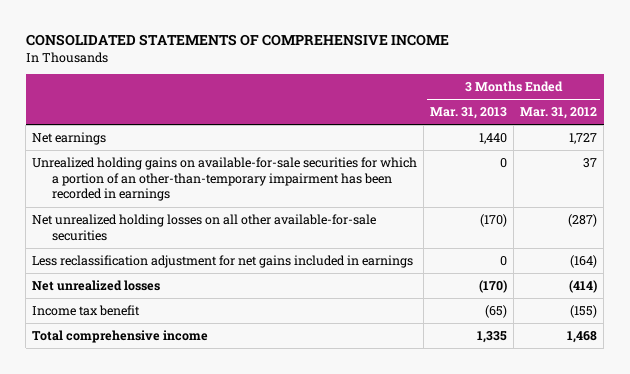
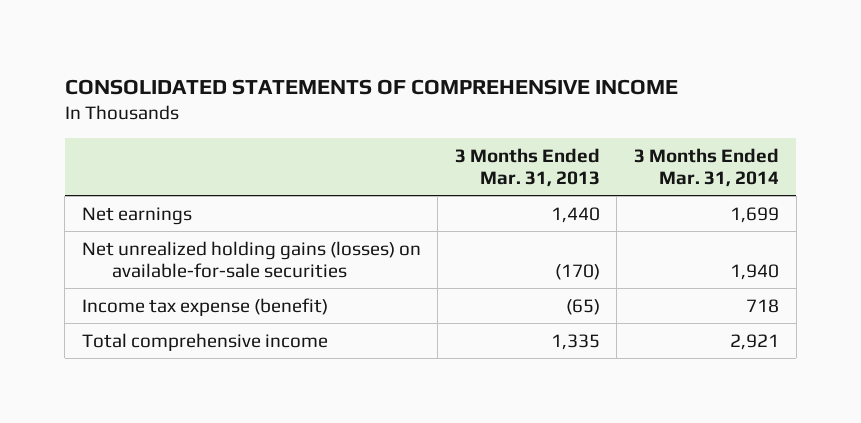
- | 3 Months Ended Mar. 31, 2013 | 3 Months Ended Mar. 31, 2012
+ | 3 Months Ended Mar. 31, 2013 | 3 Months Ended Mar. 31, 2014
- Unrealized holding gains on available-for-sale securities for which a portion of an other-than-temporary impairment has been recorded in earnings | 0 | 37
- Net unrealized holding losses on all other available-for-sale securities | (170) | (287)
- Less reclassification adjustment for net gains included in earnings | 0 | (164)
- Net unrealized losses | (170) | (414)
- Income tax benefit | (65) | (155)
+ Net unrealized holding gains (losses) on available-for-sale securities | (170) | 1,940
+ Income tax expense (benefit) | (65) | 718

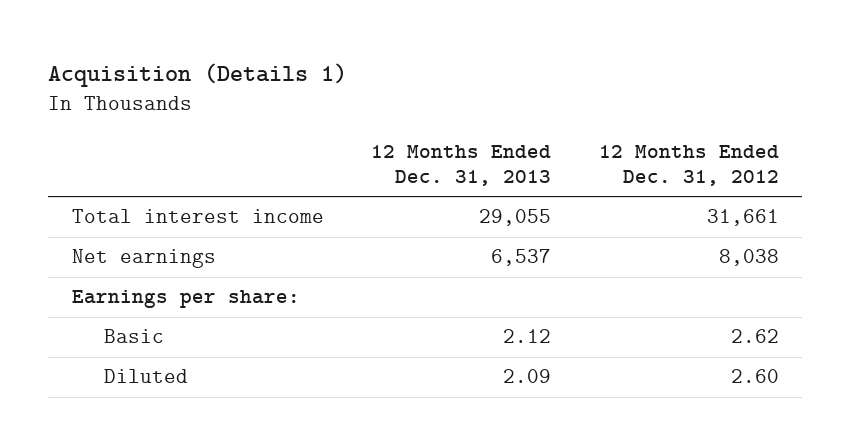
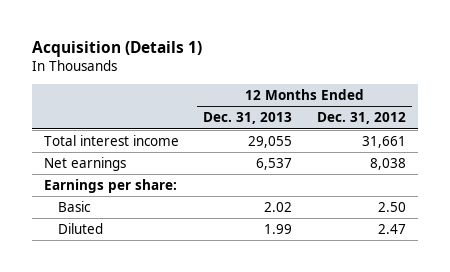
- Basic | 2.12 | 2.62
- Diluted | 2.09 | 2.60
+ Basic | 2.02 | 2.50
+ Diluted | 1.99 | 2.47

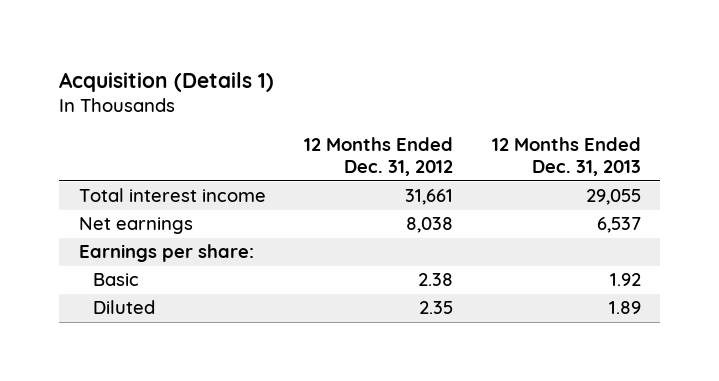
- | 12 Months Ended Dec. 31, 2013 | 12 Months Ended Dec. 31, 2012
+ | 12 Months Ended Dec. 31, 2012 | 12 Months Ended Dec. 31, 2013
- Basic | 2.02 | 2.50
- Diluted | 1.99 | 2.47
+ Basic | 2.38 | 1.92
+ Diluted | 2.35 | 1.89

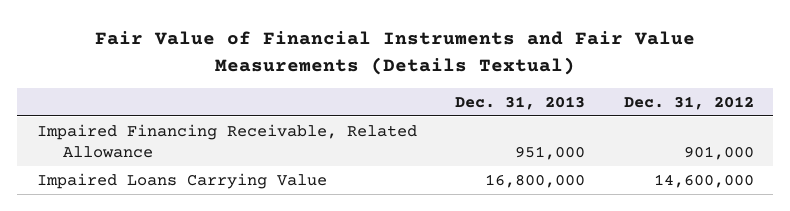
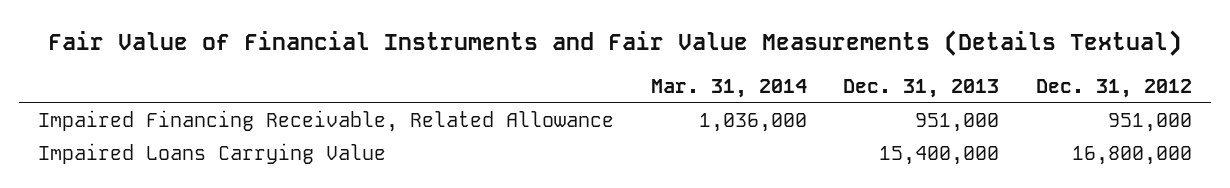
- | Dec. 31, 2013 | Dec. 31, 2012
+ | Mar. 31, 2014 | Dec. 31, 2013 | Dec. 31, 2012
- Impaired Financing Receivable, Related Allowance | 951,000 | 901,000
- Impaired Loans Carrying Value | 16,800,000 | 14,600,000
+ Impaired Financing Receivable, Related Allowance | 1,036,000 | 951,000 | 951,000
+ Impaired Loans Carrying Value | | 15,400,000 | 16,800,000

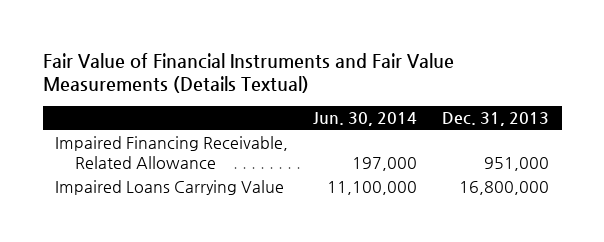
- | Mar. 31, 2014 | Dec. 31, 2013 | Dec. 31, 2012
+ | Jun. 30, 2014 | Dec. 31, 2013
- Impaired Loans Carrying Value | | 15,400,000 | 16,800,000
+ Impaired Loans Carrying Value | 11,100,000 | 16,800,000

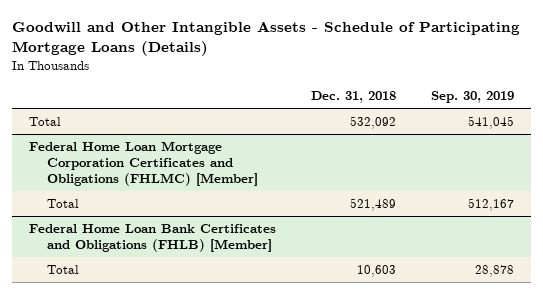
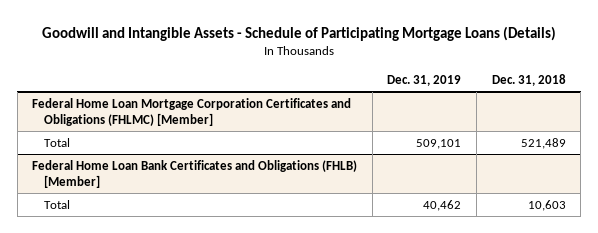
- Goodwill and Other Intangible Assets - Schedule of Participating Mortgage Loans (Details)
+ Goodwill and Intangible Assets - Schedule of Participating Mortgage Loans (Details)
- | Dec. 31, 2018 | Sep. 30, 2019
+ | Dec. 31, 2019 | Dec. 31, 2018
- Total | 532,092 | 541,045

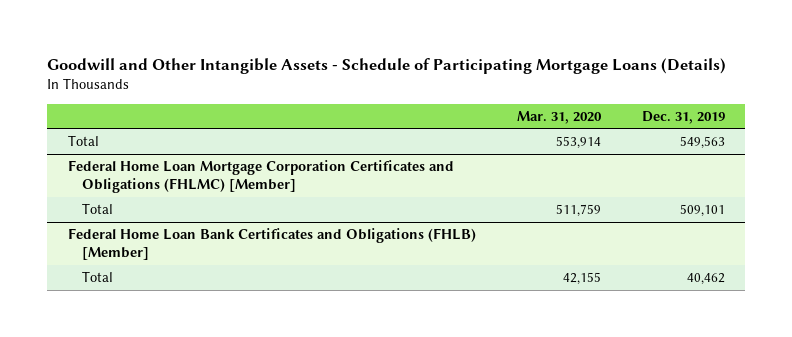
- Goodwill and Intangible Assets - Schedule of Participating Mortgage Loans (Details)
+ Goodwill and Other Intangible Assets - Schedule of Participating Mortgage Loans (Details)
- | Dec. 31, 2019 | Dec. 31, 2018
+ | Mar. 31, 2020 | Dec. 31, 2019
+ Total | 553,914 | 549,563

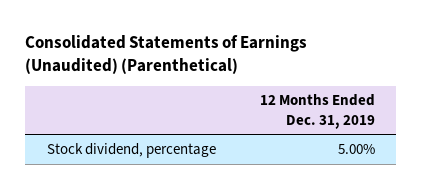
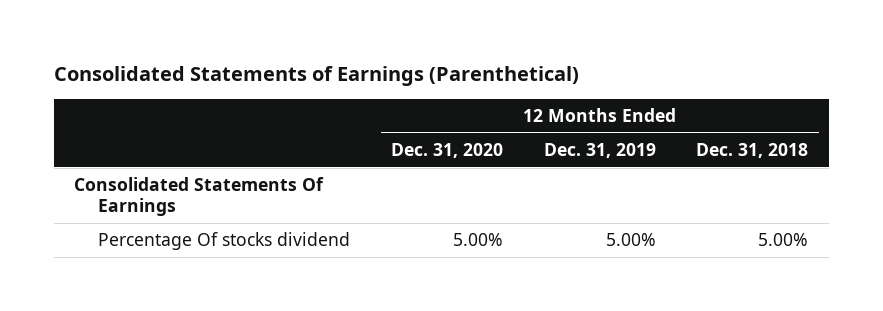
- Consolidated Statements of Earnings (Unaudited) (Parenthetical)
+ Consolidated Statements of Earnings (Parenthetical)
- | 12 Months Ended Dec. 31, 2019
+ | 12 Months Ended Dec. 31, 2020 | 12 Months Ended Dec. 31, 2019 | 12 Months Ended Dec. 31, 2018
- Stock dividend, percentage | 5.00%
+ Consolidated Statements Of Earnings
+ Percentage Of stocks dividend | 5.00% | 5.00% | 5.00%

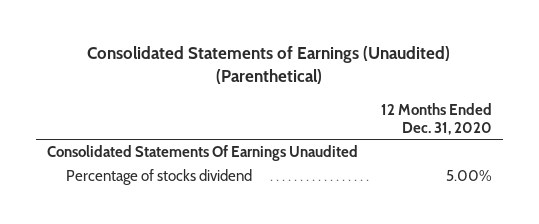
- Consolidated Statements of Earnings (Parenthetical)
+ Consolidated Statements of Earnings (Unaudited) (Parenthetical)
- | 12 Months Ended Dec. 31, 2020 | 12 Months Ended Dec. 31, 2019 | 12 Months Ended Dec. 31, 2018
+ | 12 Months Ended Dec. 31, 2020
- Consolidated Statements Of Earnings
- Percentage Of stocks dividend | 5.00% | 5.00% | 5.00%
+ Consolidated Statements Of Earnings Unaudited
+ Percentage of stocks dividend | 5.00%

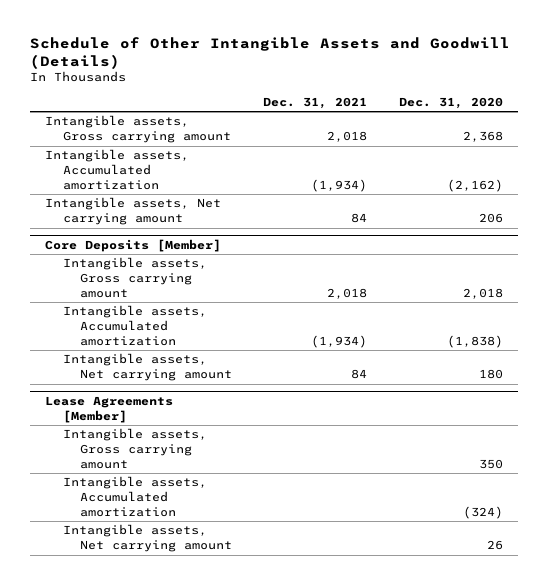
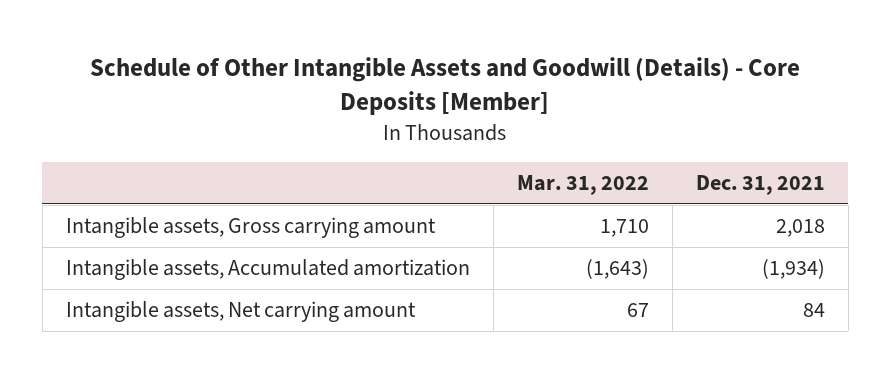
- Schedule of Other Intangible Assets and Goodwill (Details)
+ Schedule of Other Intangible Assets and Goodwill (Details) - Core Deposits [Member]
- | Dec. 31, 2021 | Dec. 31, 2020
+ | Mar. 31, 2022 | Dec. 31, 2021
- Core Deposits [Member]
- Intangible assets, Gross carrying amount | 2,018 | 2,018
- Intangible assets, Accumulated amortization | (1,934) | (1,838)
- Intangible assets, Net carrying amount | 84 | 180
- Lease Agreements [Member]
- Intangible assets, Gross carrying amount | | 350
- Intangible assets, Accumulated amortization | | (324)
- Intangible assets, Net carrying amount | | 26

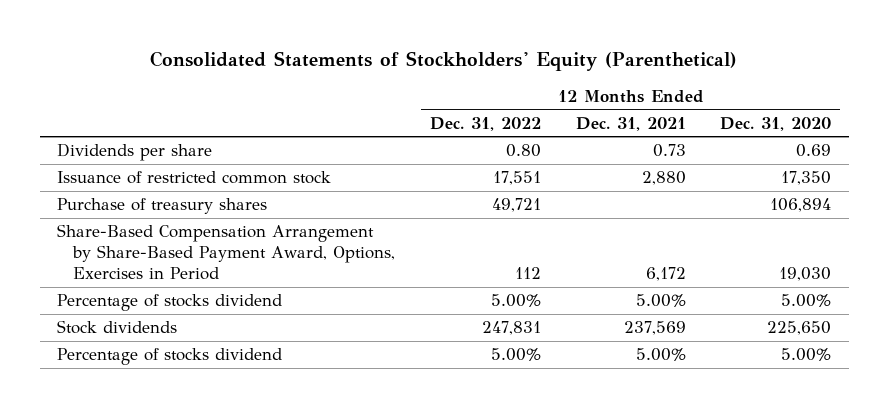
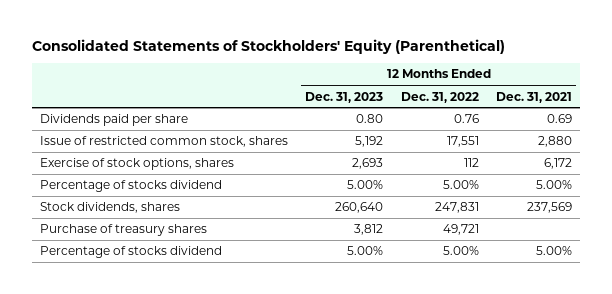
- | 12 Months Ended Dec. 31, 2022 | 12 Months Ended Dec. 31, 2021 | 12 Months Ended Dec. 31, 2020
+ | 12 Months Ended Dec. 31, 2023 | 12 Months Ended Dec. 31, 2022 | 12 Months Ended Dec. 31, 2021
- Dividends per share | 0.80 | 0.73 | 0.69
- Issuance of restricted common stock | 17,551 | 2,880 | 17,350
- Share-Based Compensation Arrangement by Share-Based Payment Award, Options, Exercises in Period | 112 | 6,172 | 19,030
+ Dividends paid per share | 0.80 | 0.76 | 0.69
+ Issue of restricted common stock, shares | 5,192 | 17,551 | 2,880
+ Exercise of stock options, shares | 2,693 | 112 | 6,172
- Stock dividends | 247,831 | 237,569 | 225,650
+ Stock dividends, shares | 260,640 | 247,831 | 237,569
moved down: Purchase of treasury shares | 3,812 | 49,721 |

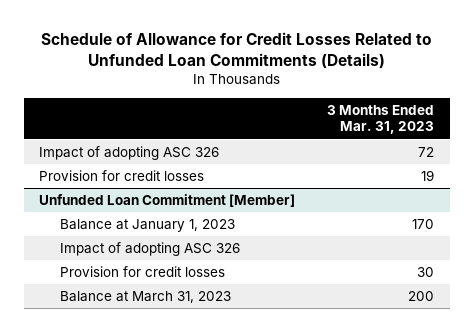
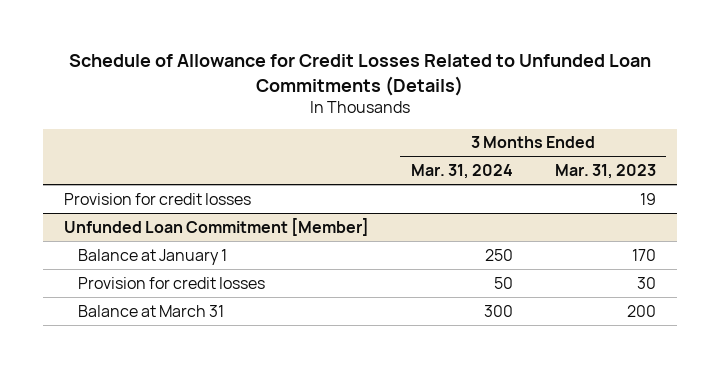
- | 3 Months Ended Mar. 31, 2023
+ | 3 Months Ended Mar. 31, 2024 | 3 Months Ended Mar. 31, 2023
- Impact of adopting ASC 326 | 72
@ Unfunded Loan Commitment [Member]
- Balance at January 1, 2023 | 170
- Impact of adopting ASC 326
+ Balance at January 1 | 250 | 170
- Balance at March 31, 2023 | 200
+ Balance at March 31 | 300 | 200

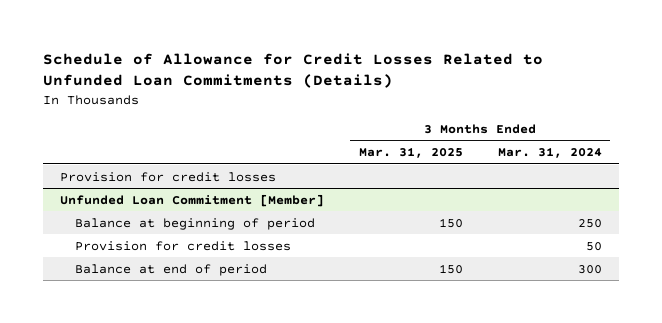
- | 3 Months Ended Mar. 31, 2024 | 3 Months Ended Mar. 31, 2023
+ | 3 Months Ended Mar. 31, 2025 | 3 Months Ended Mar. 31, 2024
@ Unfunded Loan Commitment [Member]
- Balance at January 1 | 250 | 170
+ Balance at beginning of period | 150 | 250
- Balance at March 31 | 300 | 200
+ Balance at end of period | 150 | 300

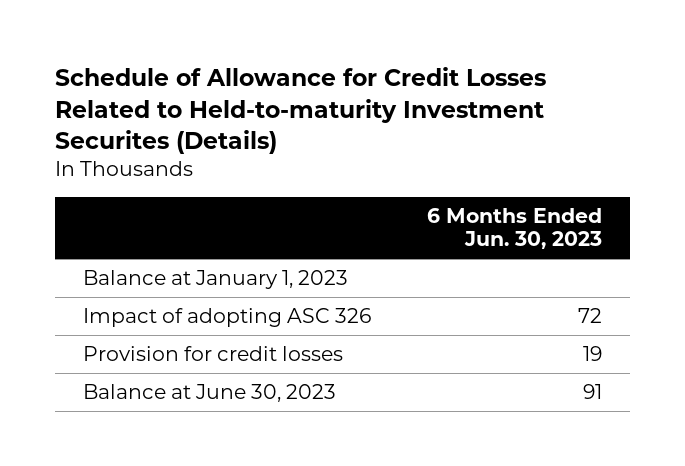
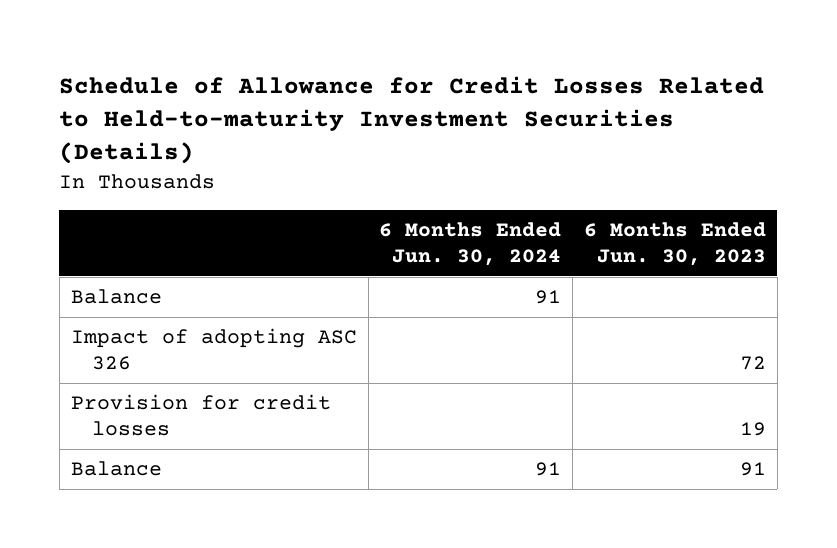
- Schedule of Allowance for Credit Losses Related to Held-to-maturity Investment Securites (Details)
+ Schedule of Allowance for Credit Losses Related to Held-to-maturity Investment Securities (Details)
- | 6 Months Ended Jun. 30, 2023
+ | 6 Months Ended Jun. 30, 2024 | 6 Months Ended Jun. 30, 2023
- Balance at January 1, 2023
+ Balance | 91 |
- Balance at June 30, 2023 | 91
+ Balance | 91 | 91

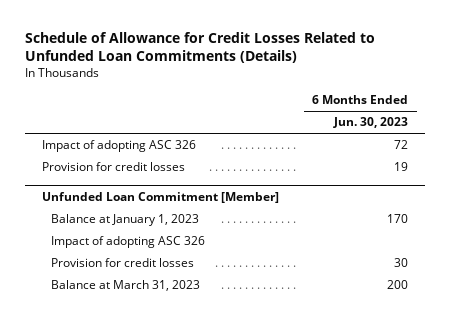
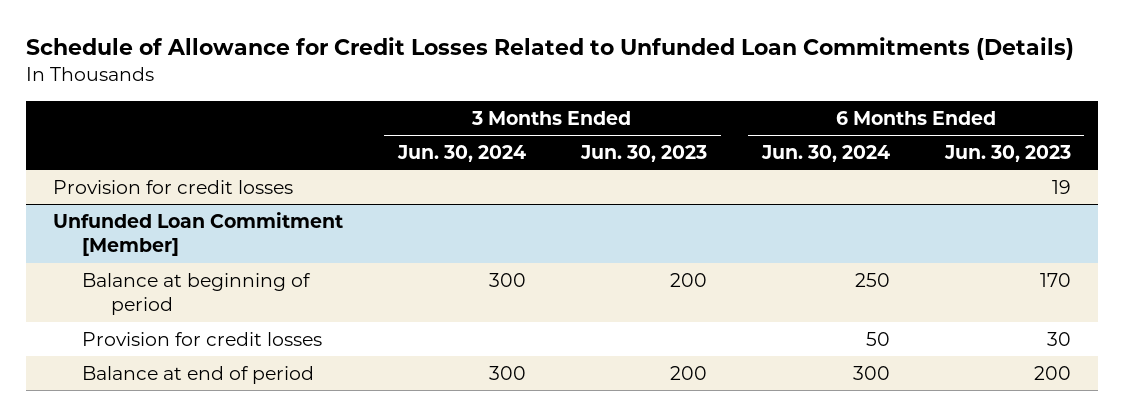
- | 6 Months Ended Jun. 30, 2023
+ | 3 Months Ended Jun. 30, 2024 | 3 Months Ended Jun. 30, 2023 | 6 Months Ended Jun. 30, 2024 | 6 Months Ended Jun. 30, 2023
- Impact of adopting ASC 326 | 72
@ Unfunded Loan Commitment [Member]
- Balance at January 1, 2023 | 170
- Impact of adopting ASC 326
+ Balance at beginning of period | 300 | 200 | 250 | 170
- Balance at March 31, 2023 | 200
+ Balance at end of period | 300 | 200 | 300 | 200

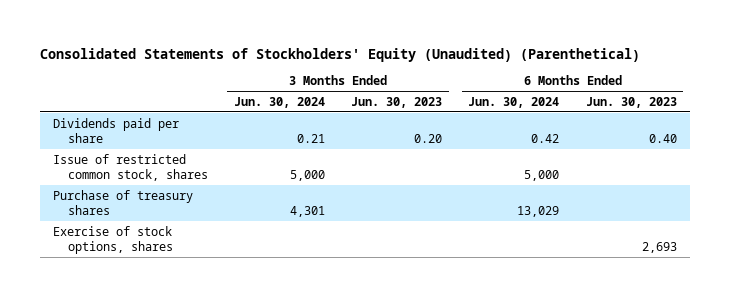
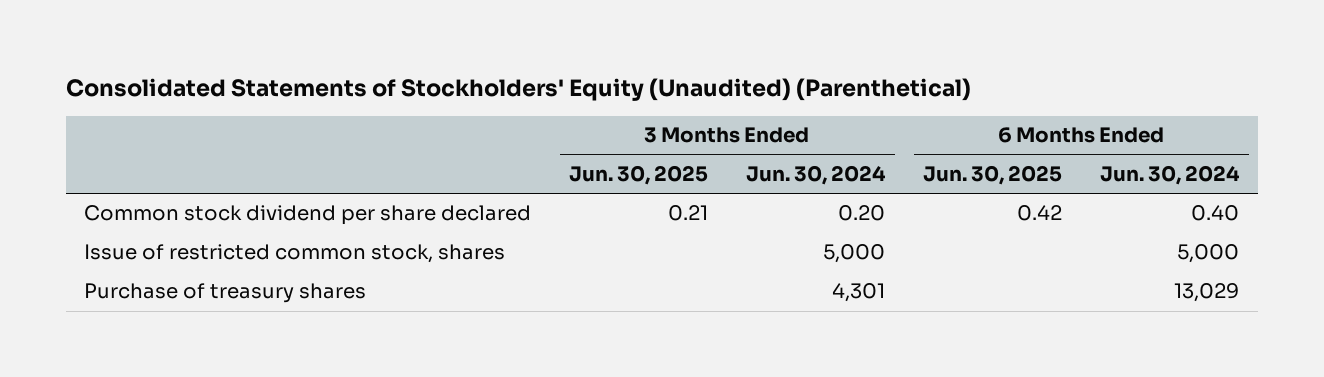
- | 3 Months Ended Jun. 30, 2024 | 3 Months Ended Jun. 30, 2023 | 6 Months Ended Jun. 30, 2024 | 6 Months Ended Jun. 30, 2023
+ | 3 Months Ended Jun. 30, 2025 | 3 Months Ended Jun. 30, 2024 | 6 Months Ended Jun. 30, 2025 | 6 Months Ended Jun. 30, 2024
- Dividends paid per share | 0.21 | 0.20 | 0.42 | 0.40
+ Common stock dividend per share declared | 0.21 | 0.20 | 0.42 | 0.40
- Exercise of stock options, shares | | | | 2,693

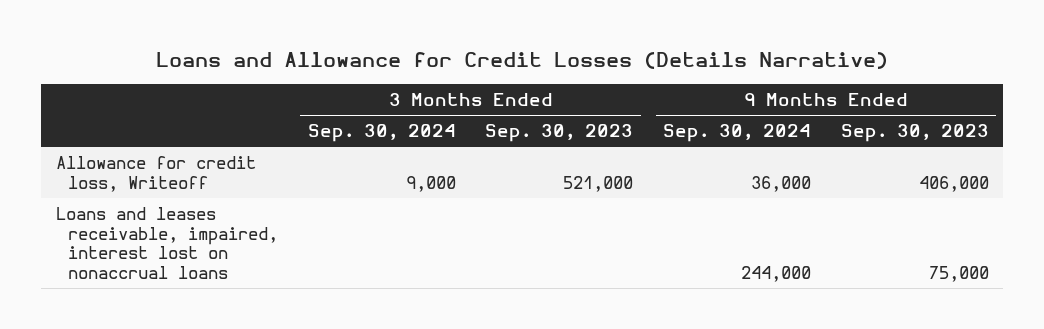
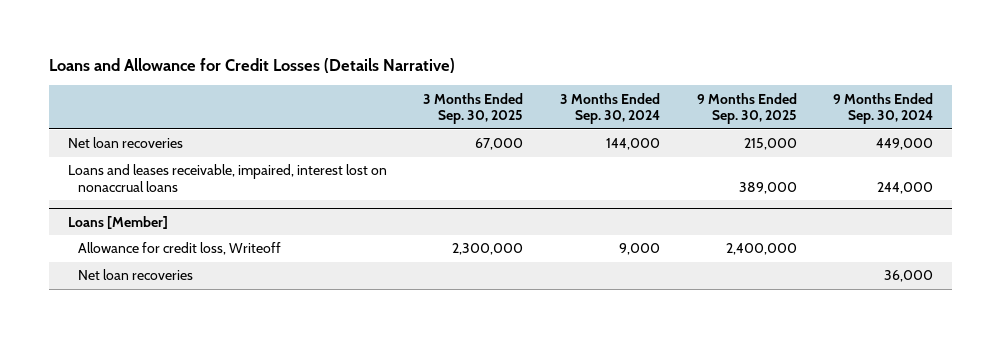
- | 3 Months Ended Sep. 30, 2024 | 3 Months Ended Sep. 30, 2023 | 9 Months Ended Sep. 30, 2024 | 9 Months Ended Sep. 30, 2023
+ | 3 Months Ended Sep. 30, 2025 | 3 Months Ended Sep. 30, 2024 | 9 Months Ended Sep. 30, 2025 | 9 Months Ended Sep. 30, 2024
- Allowance for credit loss, Writeoff | 9,000 | 521,000 | 36,000 | 406,000
+ Net loan recoveries | 67,000 | 144,000 | 215,000 | 449,000
+ Loans [Member]
+ Allowance for credit loss, Writeoff | 2,300,000 | 9,000 | 2,400,000 |
+ Net loan recoveries | | | | 36,000

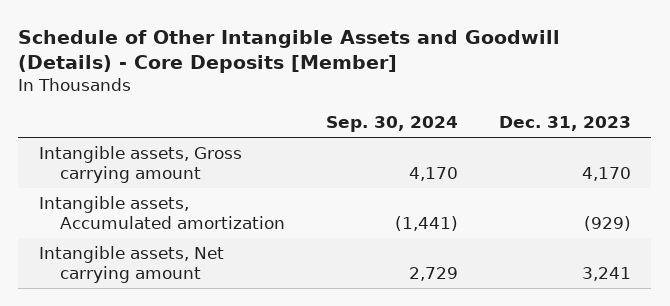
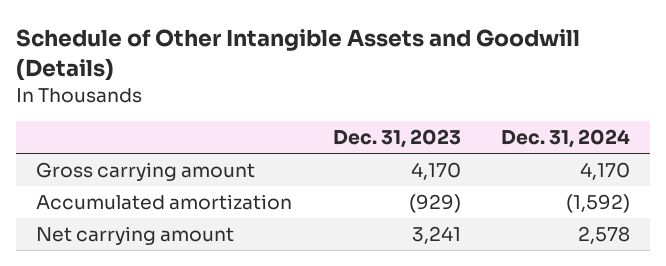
- Schedule of Other Intangible Assets and Goodwill (Details) - Core Deposits [Member]
+ Schedule of Other Intangible Assets and Goodwill (Details)
- | Sep. 30, 2024 | Dec. 31, 2023
+ | Dec. 31, 2023 | Dec. 31, 2024
- Intangible assets, Gross carrying amount | 4,170 | 4,170
- Intangible assets, Accumulated amortization | (1,441) | (929)
- Intangible assets, Net carrying amount | 2,729 | 3,241
+ Gross carrying amount | 4,170 | 4,170
+ Accumulated amortization | (929) | (1,592)
+ Net carrying amount | 3,241 | 2,578

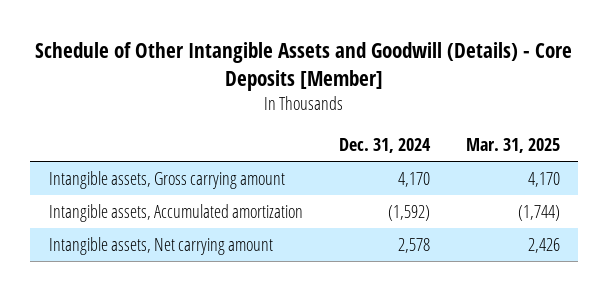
- Schedule of Other Intangible Assets and Goodwill (Details)
+ Schedule of Other Intangible Assets and Goodwill (Details) - Core Deposits [Member]
- | Dec. 31, 2023 | Dec. 31, 2024
+ | Dec. 31, 2024 | Mar. 31, 2025
- Gross carrying amount | 4,170 | 4,170
- Accumulated amortization | (929) | (1,592)
- Net carrying amount | 3,241 | 2,578
+ Intangible assets, Gross carrying amount | 4,170 | 4,170
+ Intangible assets, Accumulated amortization | (1,592) | (1,744)
+ Intangible assets, Net carrying amount | 2,578 | 2,426

